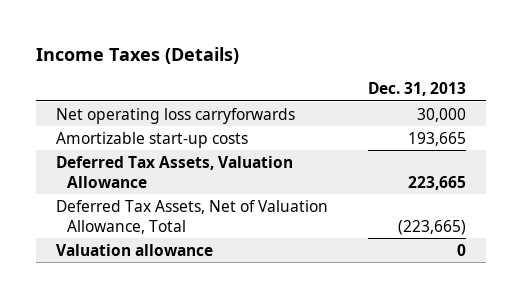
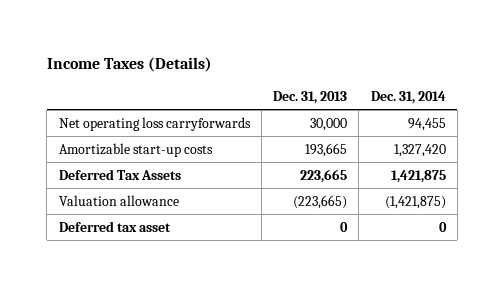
- | Dec. 31, 2013
+ | Dec. 31, 2013 | Dec. 31, 2014
- Deferred Tax Assets, Valuation Allowance | 223,665
- Deferred Tax Assets, Net of Valuation Allowance, Total | (223,665)
- Valuation allowance | 0
+ Deferred Tax Assets | 223,665 | 1,421,875
+ Valuation allowance | (223,665) | (1,421,875)
+ Deferred tax asset | 0 | 0

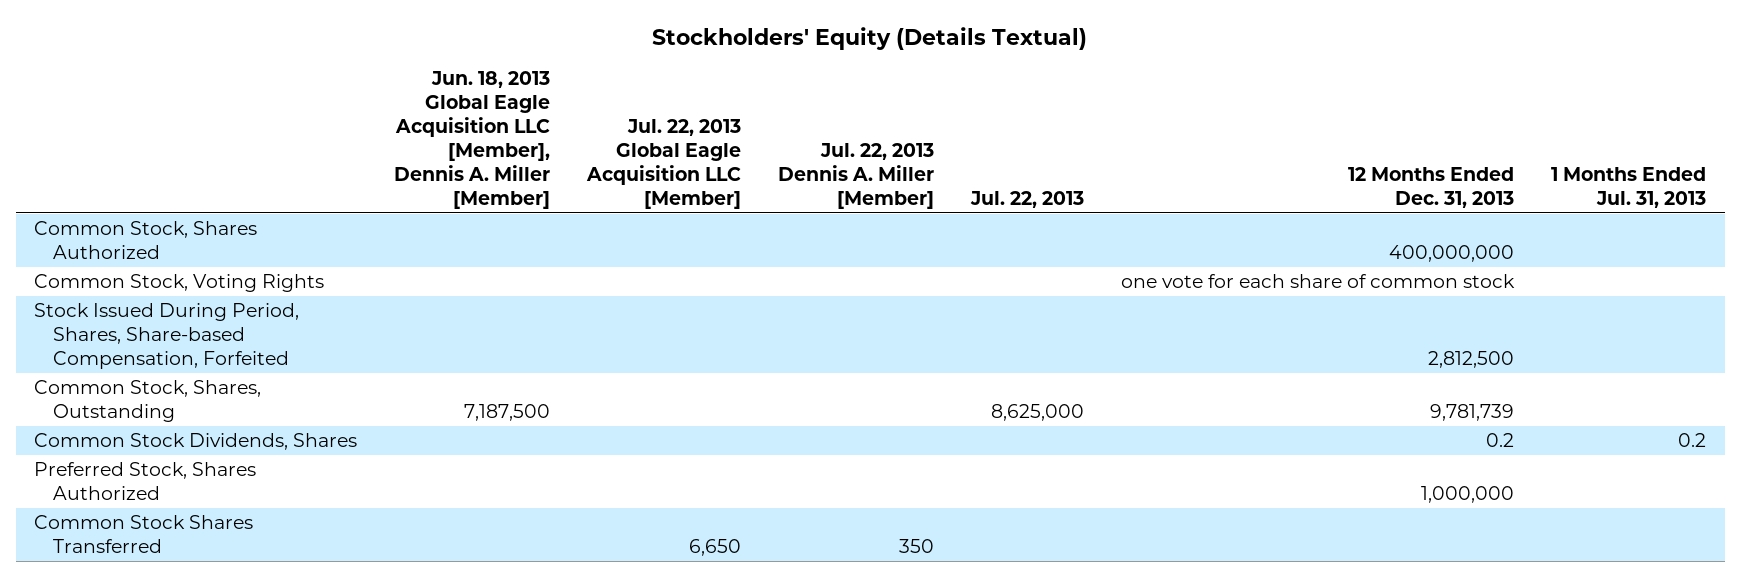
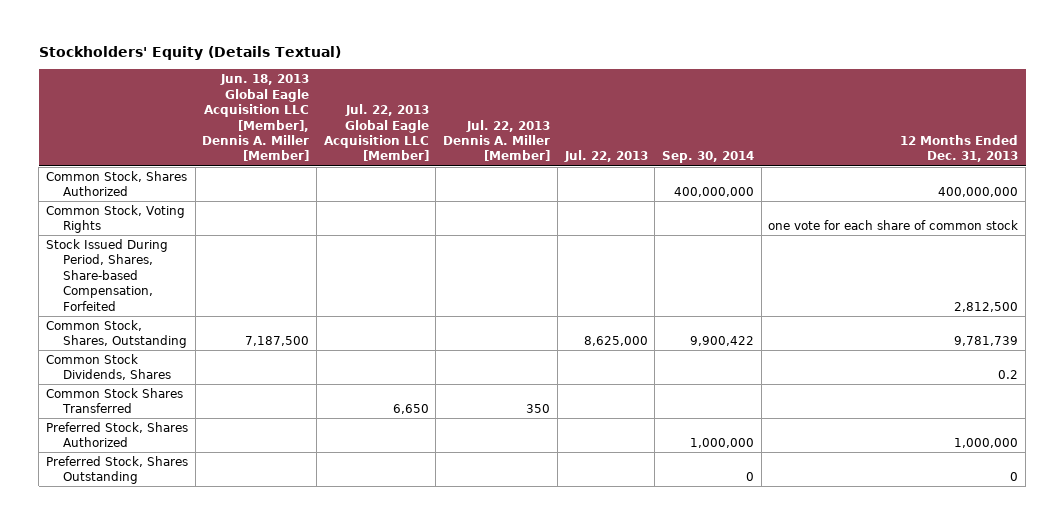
- | Jun. 18, 2013 Global Eagle Acquisition LLC [Member], Dennis A. Miller [Member] | Jul. 22, 2013 Global Eagle Acquisition LLC [Member] | Jul. 22, 2013 Dennis A. Miller [Member] | Jul. 22, 2013 | 12 Months Ended Dec. 31, 2013 | 1 Months Ended Jul. 31, 2013
+ | Jun. 18, 2013 Global Eagle Acquisition LLC [Member], Dennis A. Miller [Member] | Jul. 22, 2013 Global Eagle Acquisition LLC [Member] | Jul. 22, 2013 Dennis A. Miller [Member] | Jul. 22, 2013 | Sep. 30, 2014 | 12 Months Ended Dec. 31, 2013
moved down: Preferred Stock, Shares Authorized | | | | | 1,000,000 | 1,000,000
+ Preferred Stock, Shares Outstanding | | | | | 0 | 0

